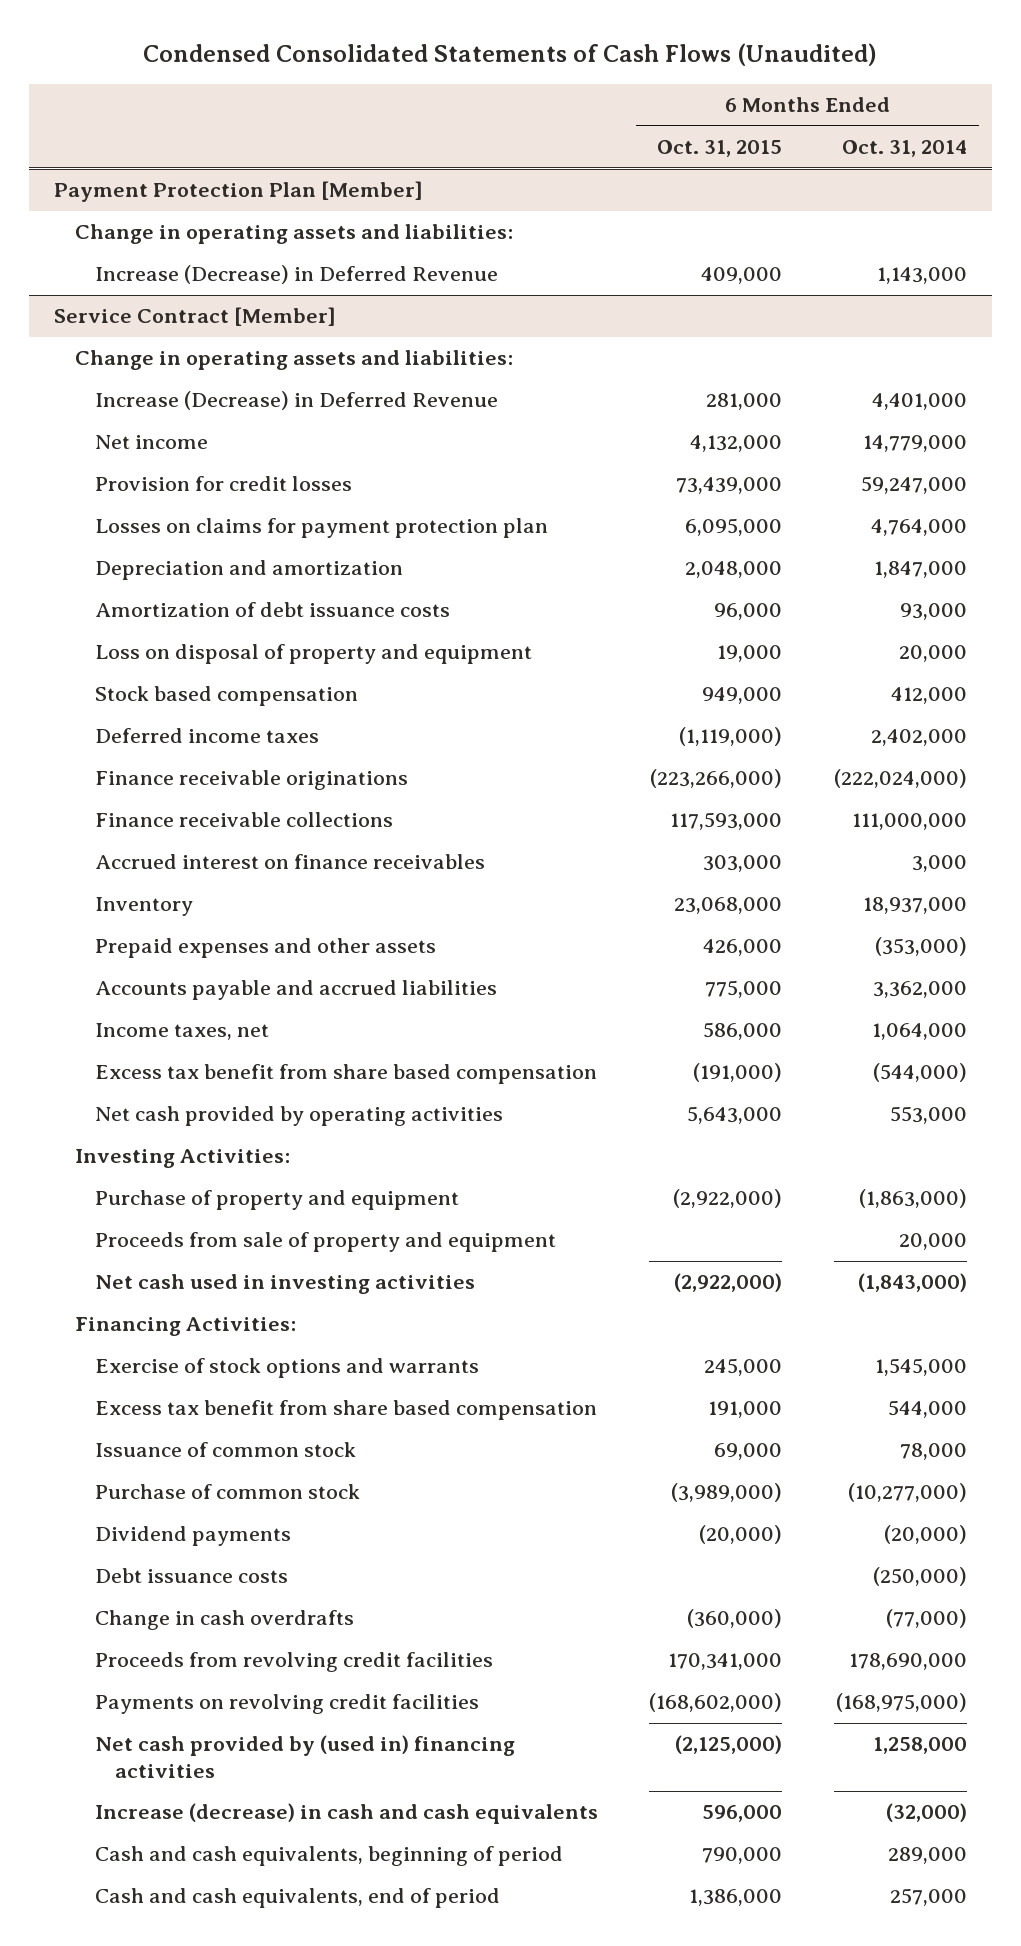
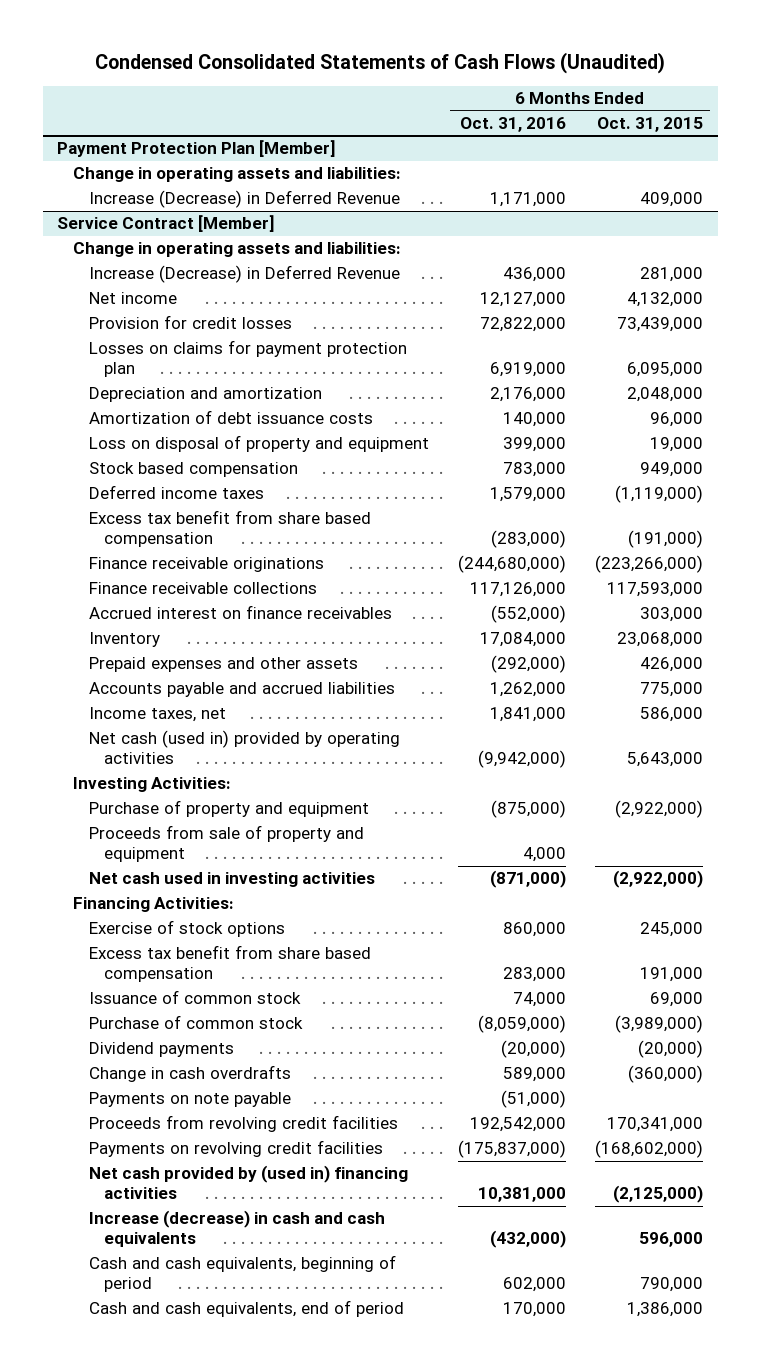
- | 6 Months Ended Oct. 31, 2015 | 6 Months Ended Oct. 31, 2014
+ | 6 Months Ended Oct. 31, 2016 | 6 Months Ended Oct. 31, 2015
@ Service Contract [Member]
moved up: Excess tax benefit from share based compensation | (283,000) | (191,000)
- Net cash provided by operating activities | 5,643,000 | 553,000
+ Net cash (used in) provided by operating activities | (9,942,000) | 5,643,000
- Exercise of stock options and warrants | 245,000 | 1,545,000
+ Exercise of stock options | 860,000 | 245,000
- Debt issuance costs | | (250,000)
+ Payments on note payable | (51,000) |

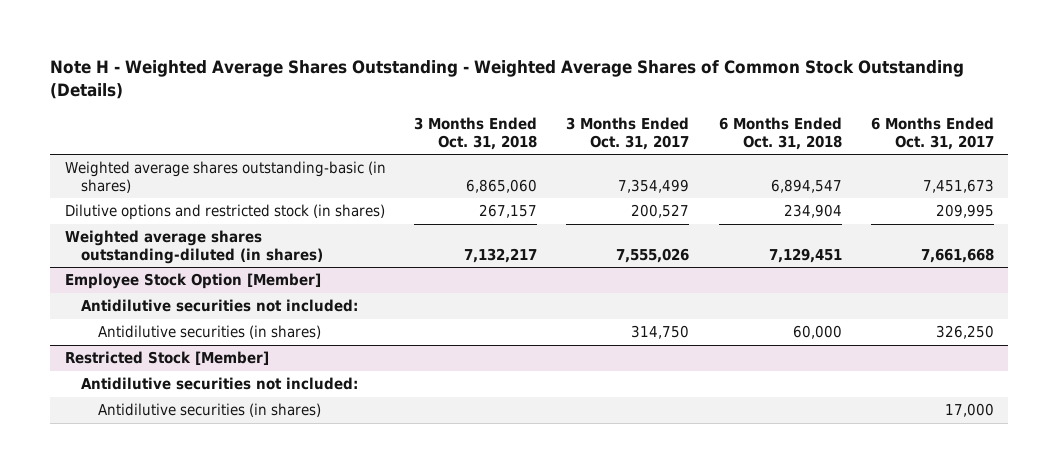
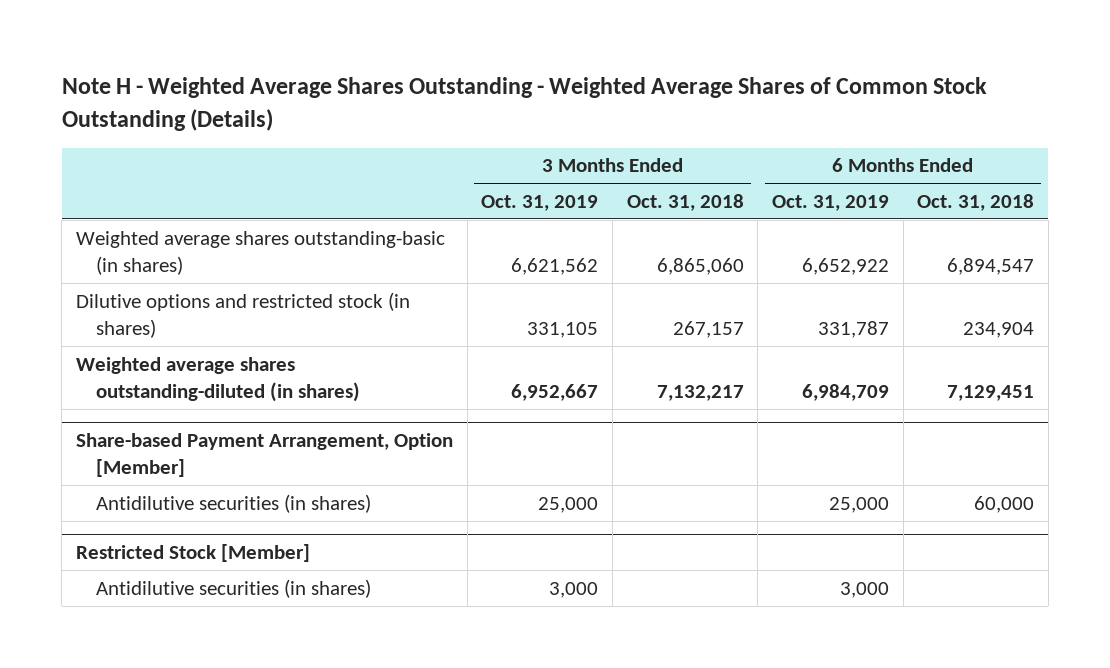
- | 3 Months Ended Oct. 31, 2018 | 3 Months Ended Oct. 31, 2017 | 6 Months Ended Oct. 31, 2018 | 6 Months Ended Oct. 31, 2017
+ | 3 Months Ended Oct. 31, 2019 | 3 Months Ended Oct. 31, 2018 | 6 Months Ended Oct. 31, 2019 | 6 Months Ended Oct. 31, 2018
- Employee Stock Option [Member]
- Antidilutive securities not included:
+ Share-based Payment Arrangement, Option [Member]
@ Restricted Stock [Member]
- Antidilutive securities not included:

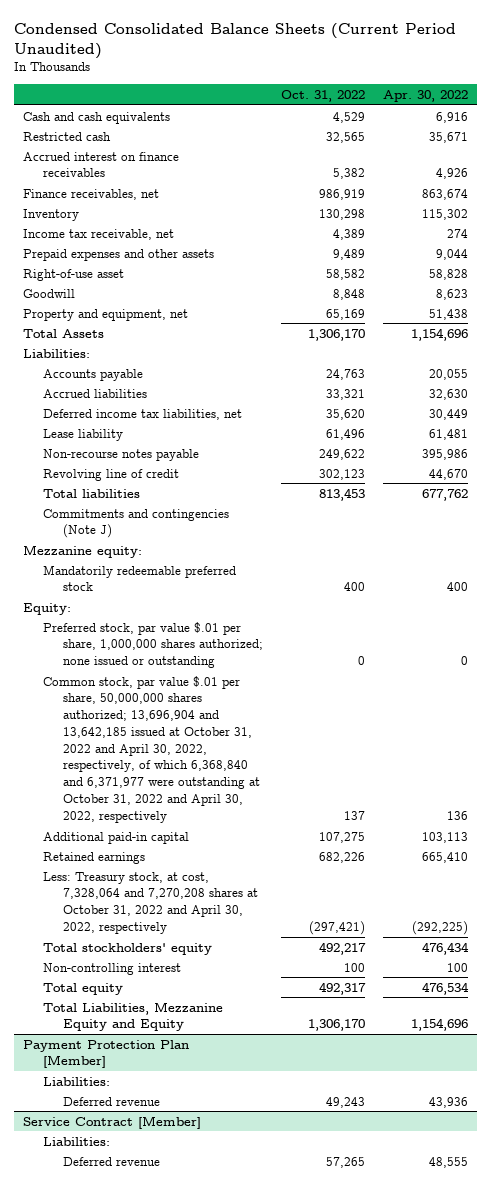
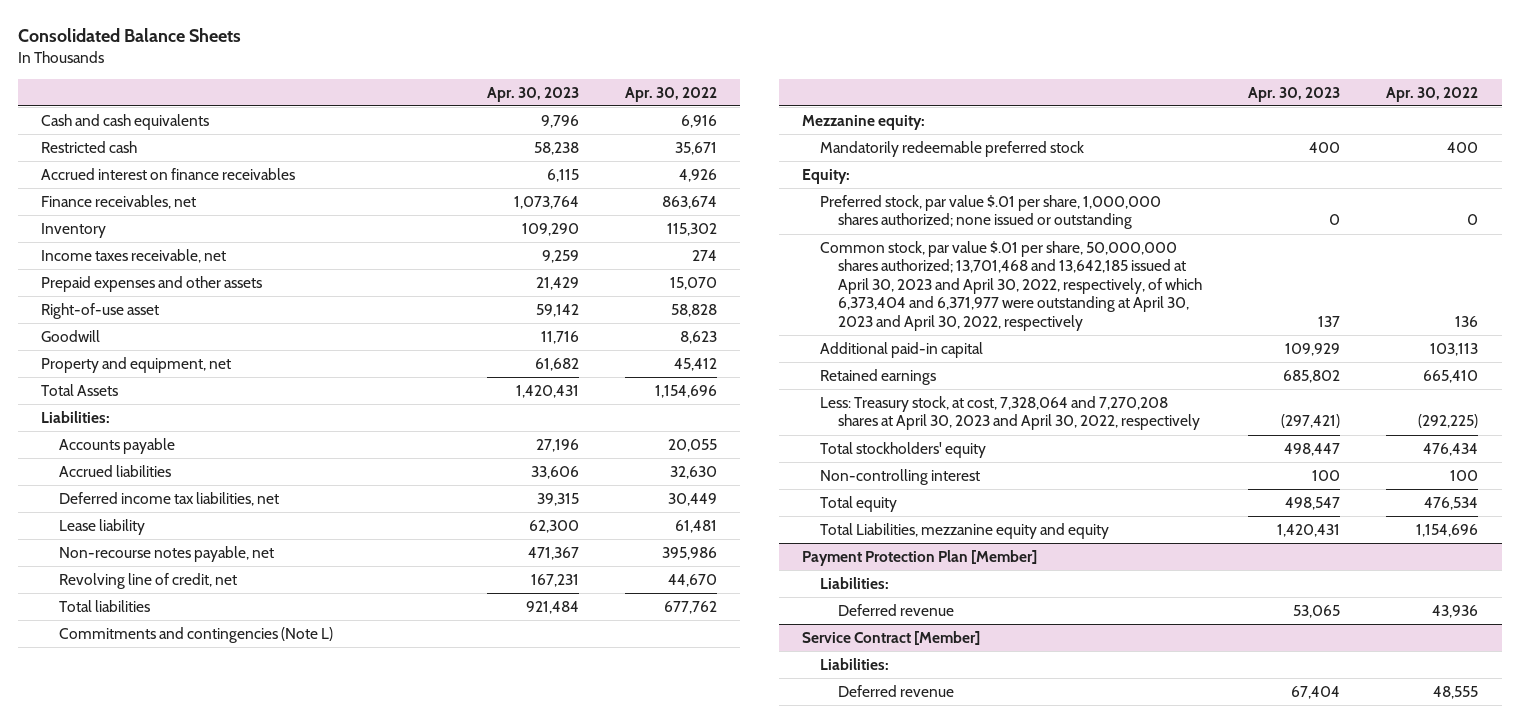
- Condensed Consolidated Balance Sheets (Current Period Unaudited)
+ Consolidated Balance Sheets
- | Oct. 31, 2022 | Apr. 30, 2022
+ | Apr. 30, 2023 | Apr. 30, 2022
- Income tax receivable, net | 4,389 | 274
- Prepaid expenses and other assets | 9,489 | 9,044
+ Income taxes receivable, net | 9,259 | 274
+ Prepaid expenses and other assets | 21,429 | 15,070
- Property and equipment, net | 65,169 | 51,438
+ Property and equipment, net | 61,682 | 45,412
- Non-recourse notes payable | 249,622 | 395,986
- Revolving line of credit | 302,123 | 44,670
+ Non-recourse notes payable, net | 471,367 | 395,986
+ Revolving line of credit, net | 167,231 | 44,670
- Commitments and contingencies (Note J)
+ Commitments and contingencies (Note L)
- Common stock, par value $.01 per share, 50,000,000 shares authorized; 13,696,904 and 13,642,185 issued at October 31, 2022 and April 30, 2022, respectively, of which 6,368,840 and 6,371,977 were outstanding at October 31, 2022 and April 30, 2022, respectively | 137 | 136
+ Common stock, par value $.01 per share, 50,000,000 shares authorized; 13,701,468 and 13,642,185 issued at April 30, 2023 and April 30, 2022, respectively, of which 6,373,404 and 6,371,977 were outstanding at April 30, 2023 and April 30, 2022, respectively | 137 | 136
- Less: Treasury stock, at cost, 7,328,064 and 7,270,208 shares at October 31, 2022 and April 30, 2022, respectively | (297,421) | (292,225)
+ Less: Treasury stock, at cost, 7,328,064 and 7,270,208 shares at April 30, 2023 and April 30, 2022, respectively | (297,421) | (292,225)
- Total Liabilities, Mezzanine Equity and Equity | 1,306,170 | 1,154,696
+ Total Liabilities, mezzanine equity and equity | 1,420,431 | 1,154,696

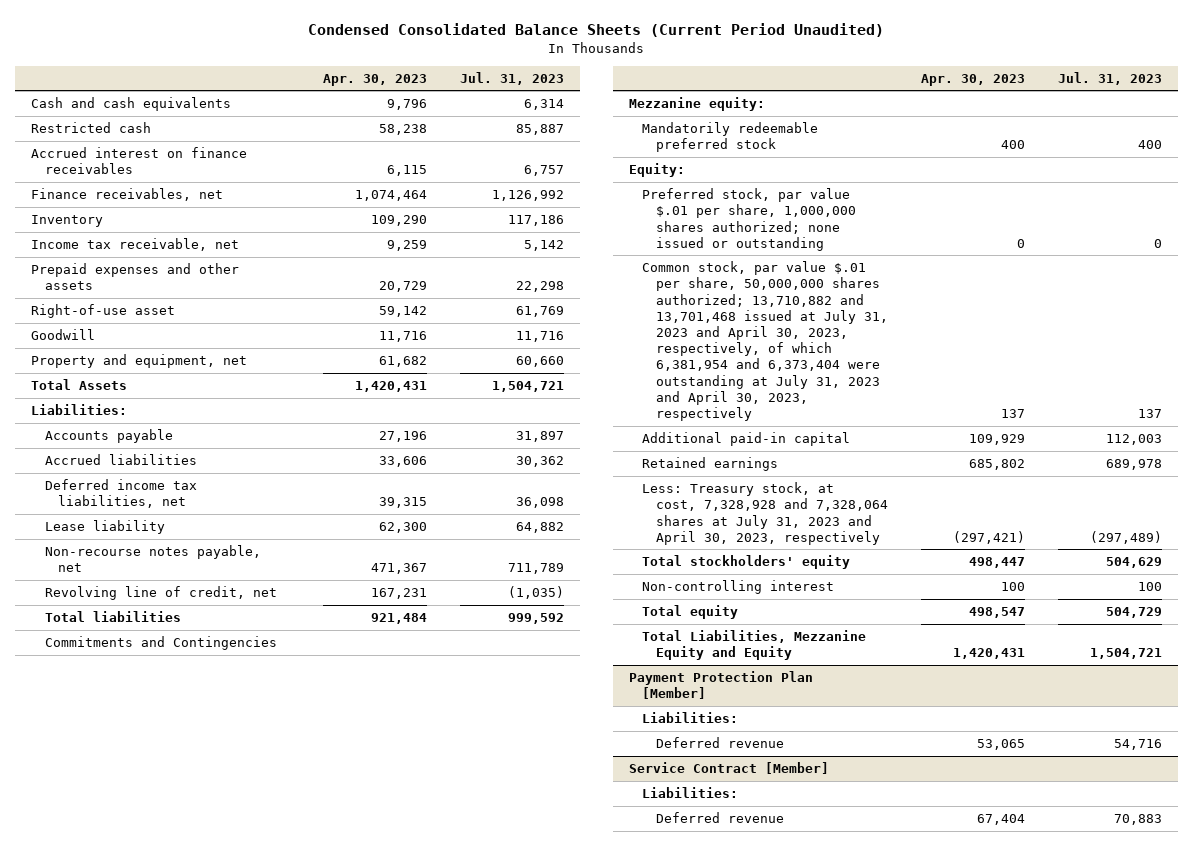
- Consolidated Balance Sheets
+ Condensed Consolidated Balance Sheets (Current Period Unaudited)
- | Apr. 30, 2023 | Apr. 30, 2022
+ | Apr. 30, 2023 | Jul. 31, 2023
- Finance receivables, net | 1,073,764 | 863,674
+ Finance receivables, net | 1,074,464 | 1,126,992
- Income taxes receivable, net | 9,259 | 274
- Prepaid expenses and other assets | 21,429 | 15,070
+ Income tax receivable, net | 9,259 | 5,142
+ Prepaid expenses and other assets | 20,729 | 22,298
- Commitments and contingencies (Note L)
+ Commitments and Contingencies
- Common stock, par value $.01 per share, 50,000,000 shares authorized; 13,701,468 and 13,642,185 issued at April 30, 2023 and April 30, 2022, respectively, of which 6,373,404 and 6,371,977 were outstanding at April 30, 2023 and April 30, 2022, respectively | 137 | 136
+ Common stock, par value $.01 per share, 50,000,000 shares authorized; 13,710,882 and 13,701,468 issued at July 31, 2023 and April 30, 2023, respectively, of which 6,381,954 and 6,373,404 were outstanding at July 31, 2023 and April 30, 2023, respectively | 137 | 137
- Less: Treasury stock, at cost, 7,328,064 and 7,270,208 shares at April 30, 2023 and April 30, 2022, respectively | (297,421) | (292,225)
+ Less: Treasury stock, at cost, 7,328,928 and 7,328,064 shares at July 31, 2023 and April 30, 2023, respectively | (297,421) | (297,489)
- Total Liabilities, mezzanine equity and equity | 1,420,431 | 1,154,696
+ Total Liabilities, Mezzanine Equity and Equity | 1,420,431 | 1,504,721

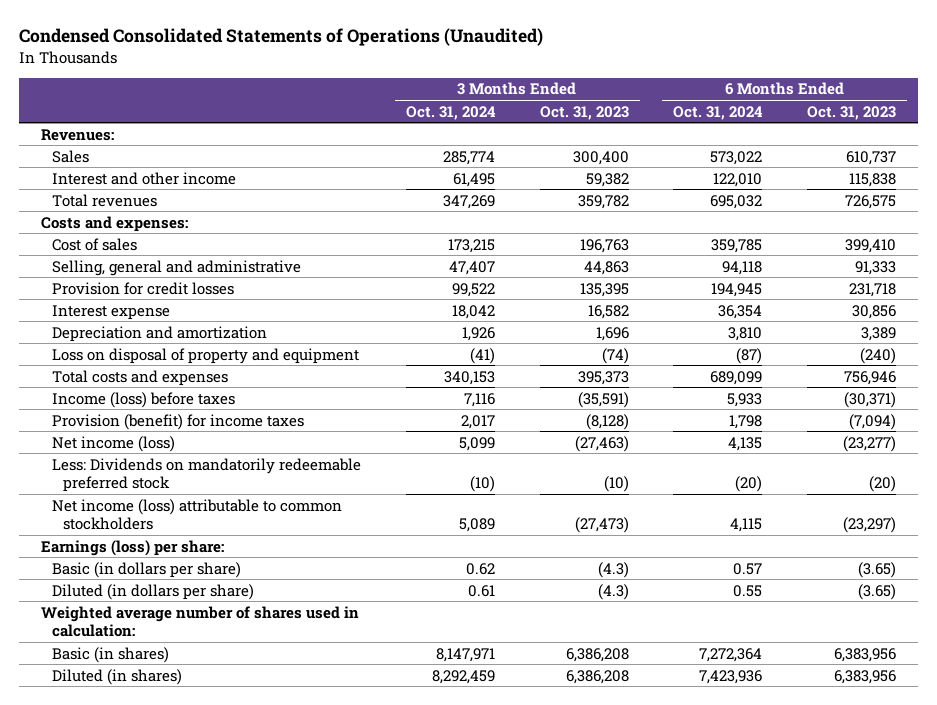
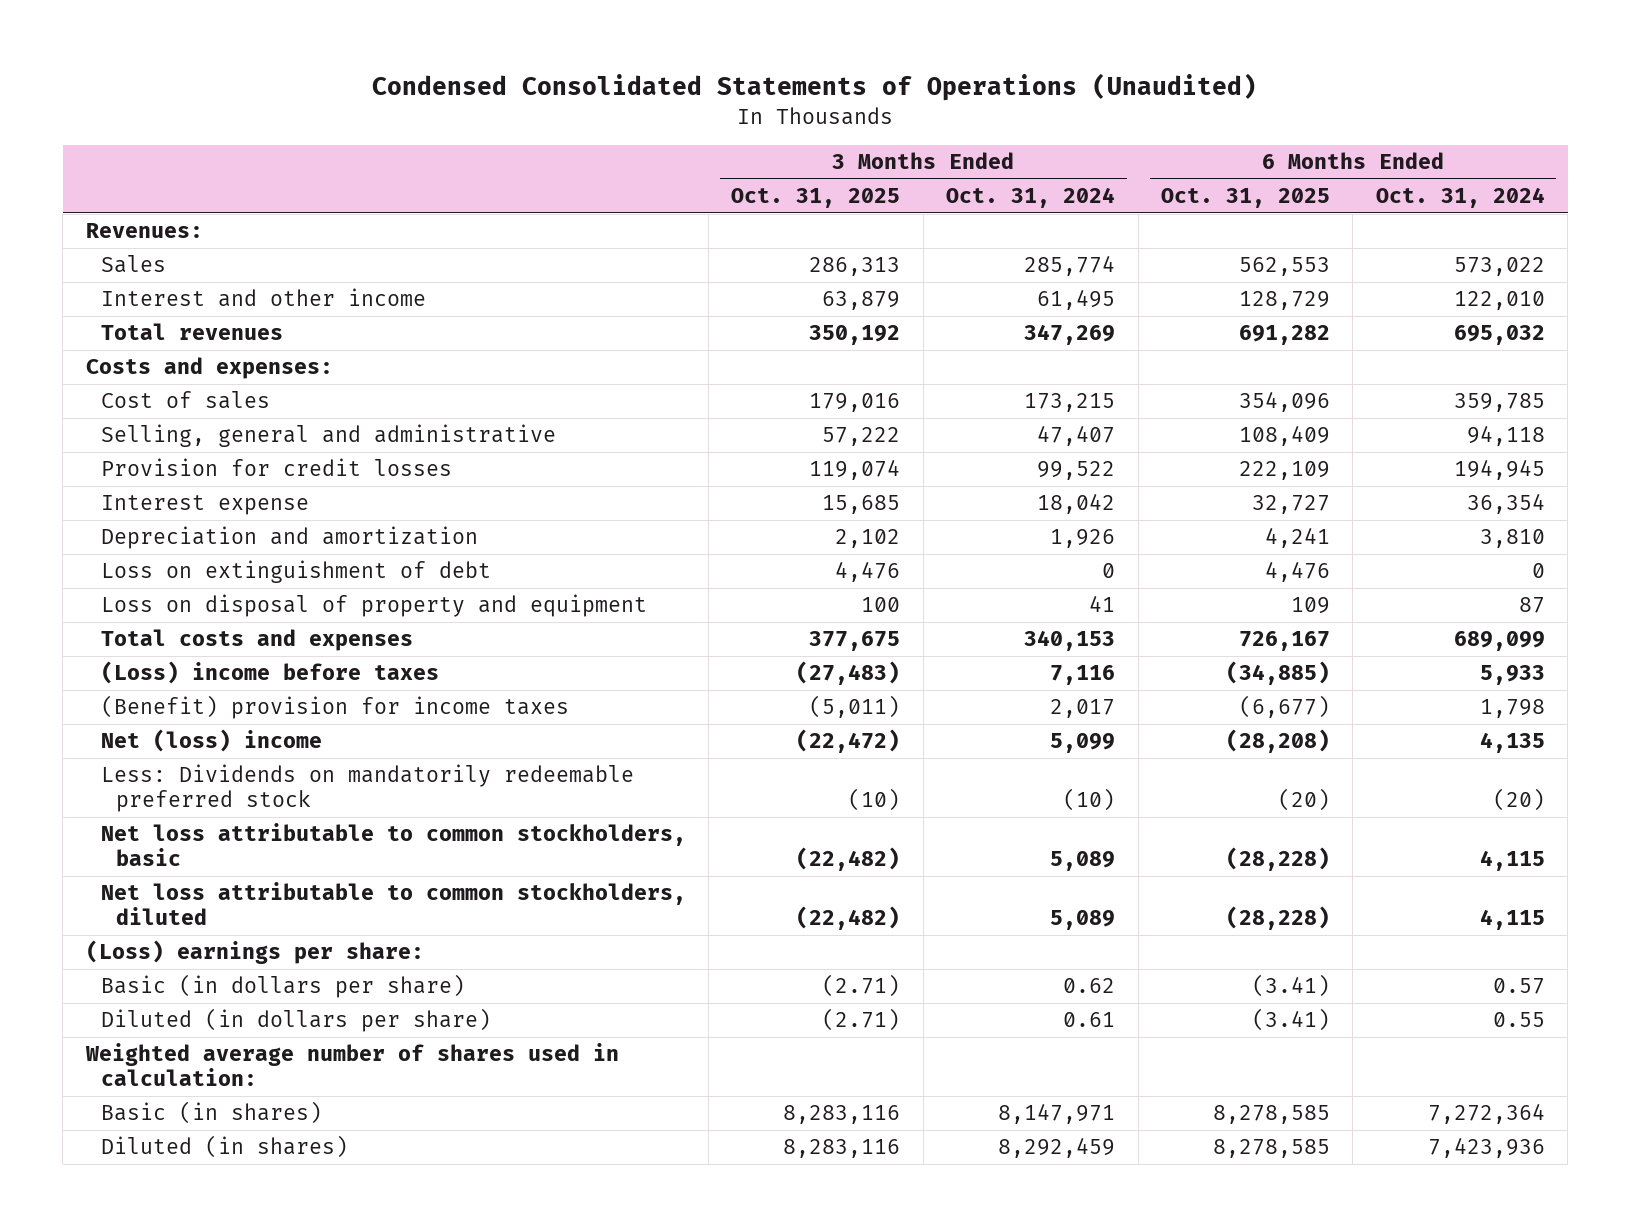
- | 3 Months Ended Oct. 31, 2024 | 3 Months Ended Oct. 31, 2023 | 6 Months Ended Oct. 31, 2024 | 6 Months Ended Oct. 31, 2023
+ | 3 Months Ended Oct. 31, 2025 | 3 Months Ended Oct. 31, 2024 | 6 Months Ended Oct. 31, 2025 | 6 Months Ended Oct. 31, 2024
- Loss on disposal of property and equipment | (41) | (74) | (87) | (240)
+ Loss on extinguishment of debt | 4,476 | 0 | 4,476 | 0
+ Loss on disposal of property and equipment | 100 | 41 | 109 | 87
- Income (loss) before taxes | 7,116 | (35,591) | 5,933 | (30,371)
- Provision (benefit) for income taxes | 2,017 | (8,128) | 1,798 | (7,094)
- Net income (loss) | 5,099 | (27,463) | 4,135 | (23,277)
+ (Loss) income before taxes | (27,483) | 7,116 | (34,885) | 5,933
+ (Benefit) provision for income taxes | (5,011) | 2,017 | (6,677) | 1,798
+ Net (loss) income | (22,472) | 5,099 | (28,208) | 4,135
- Net income (loss) attributable to common stockholders | 5,089 | (27,473) | 4,115 | (23,297)
- Earnings (loss) per share:
+ Net loss attributable to common stockholders, basic | (22,482) | 5,089 | (28,228) | 4,115
+ Net loss attributable to common stockholders, diluted | (22,482) | 5,089 | (28,228) | 4,115
+ (Loss) earnings per share:

